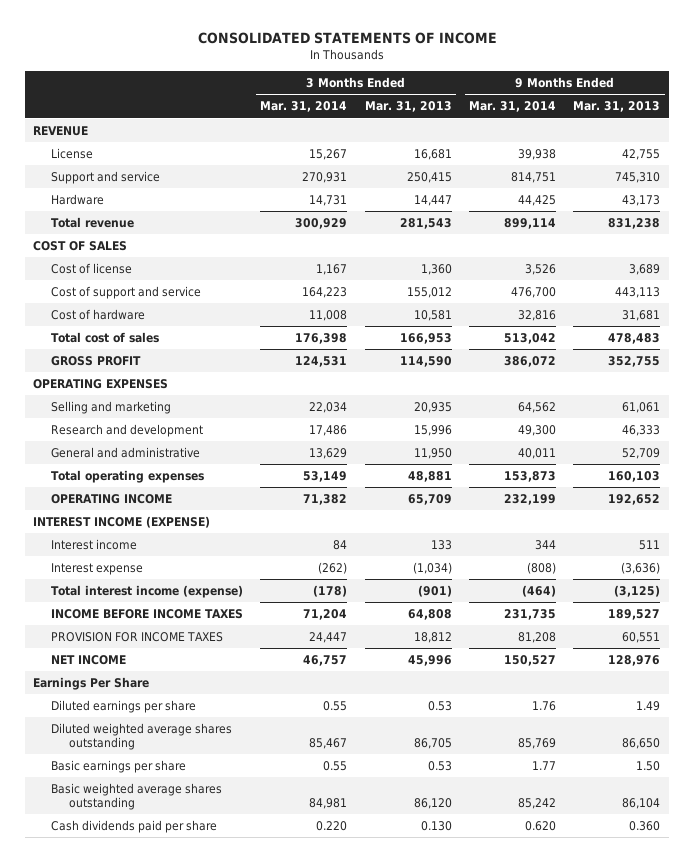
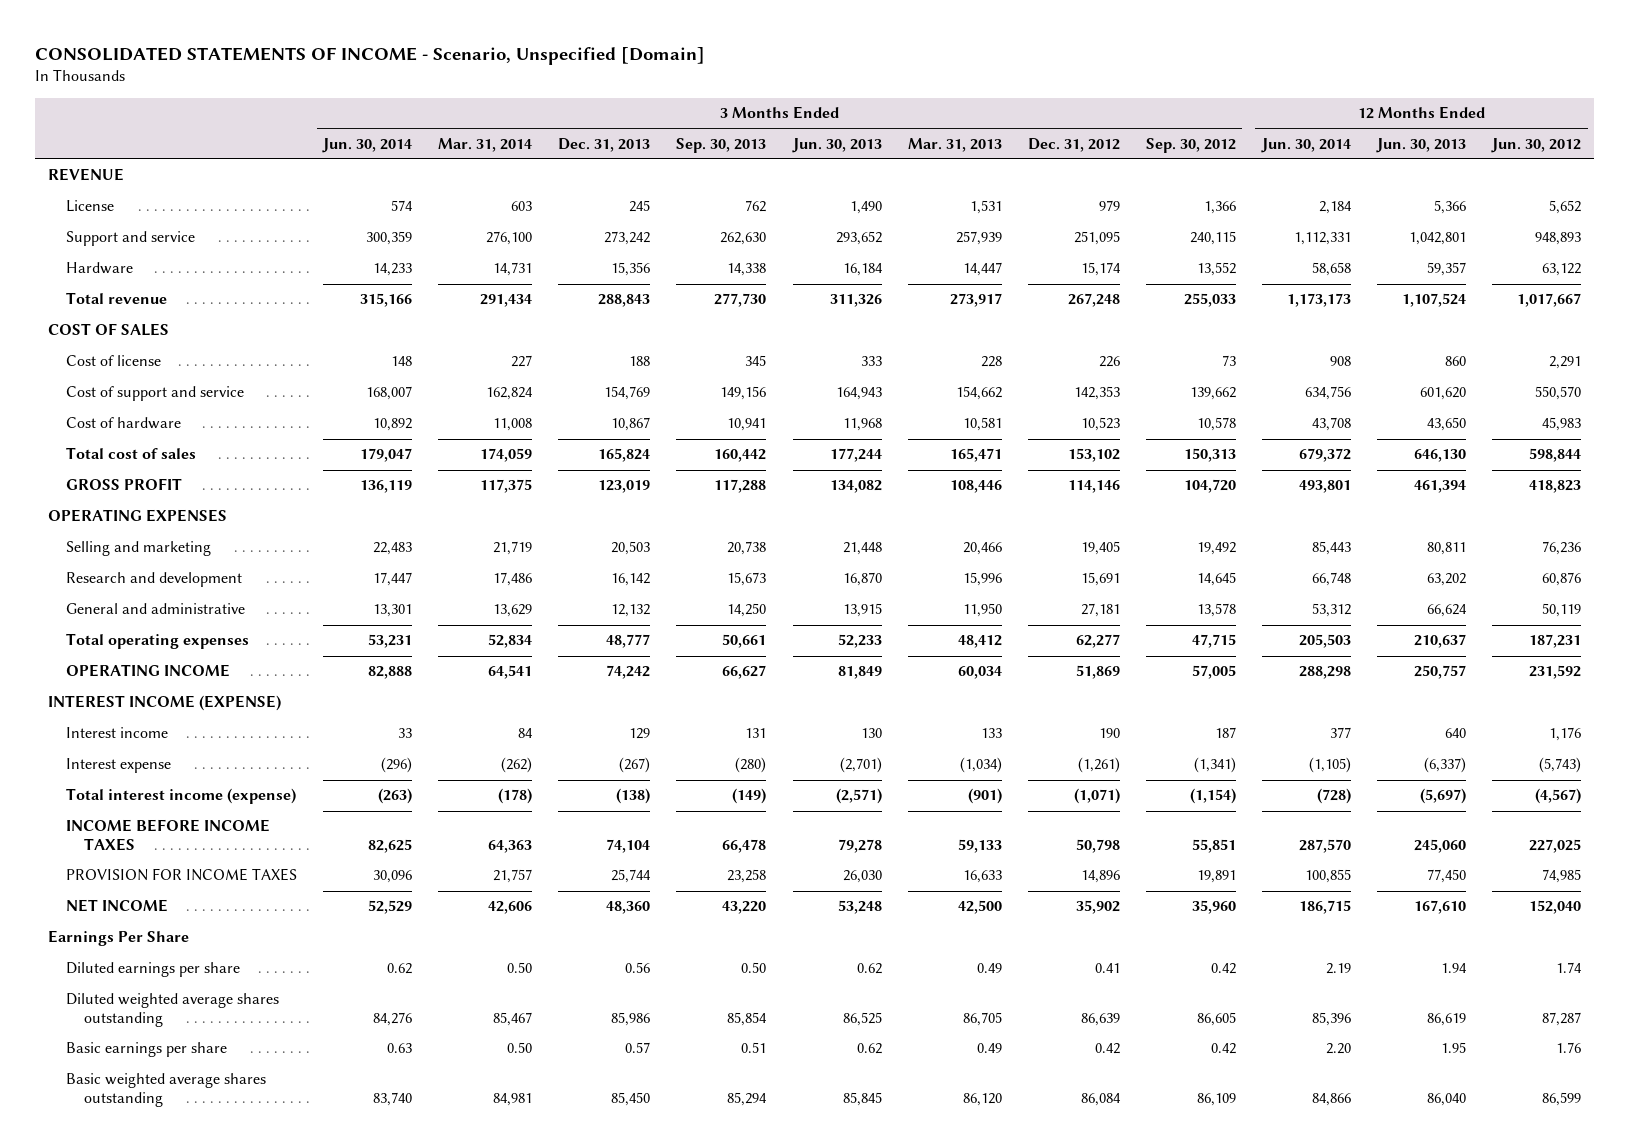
- CONSOLIDATED STATEMENTS OF INCOME
+ CONSOLIDATED STATEMENTS OF INCOME - Scenario, Unspecified [Domain]
- | 3 Months Ended Mar. 31, 2014 | 3 Months Ended Mar. 31, 2013 | 9 Months Ended Mar. 31, 2014 | 9 Months Ended Mar. 31, 2013
+ | 3 Months Ended Jun. 30, 2014 | 3 Months Ended Mar. 31, 2014 | 3 Months Ended Dec. 31, 2013 | 3 Months Ended Sep. 30, 2013 | 3 Months Ended Jun. 30, 2013 | 3 Months Ended Mar. 31, 2013 | 3 Months Ended Dec. 31, 2012 | 3 Months Ended Sep. 30, 2012 | 12 Months Ended Jun. 30, 2014 | 12 Months Ended Jun. 30, 2013 | 12 Months Ended Jun. 30, 2012
- License | 15,267 | 16,681 | 39,938 | 42,755
- Support and service | 270,931 | 250,415 | 814,751 | 745,310
+ License | 574 | 603 | 245 | 762 | 1,490 | 1,531 | 979 | 1,366 | 2,184 | 5,366 | 5,652
+ Support and service | 300,359 | 276,100 | 273,242 | 262,630 | 293,652 | 257,939 | 251,095 | 240,115 | 1,112,331 | 1,042,801 | 948,893
- Total revenue | 300,929 | 281,543 | 899,114 | 831,238
+ Total revenue | 315,166 | 291,434 | 288,843 | 277,730 | 311,326 | 273,917 | 267,248 | 255,033 | 1,173,173 | 1,107,524 | 1,017,667
- Cost of license | 1,167 | 1,360 | 3,526 | 3,689
- Cost of support and service | 164,223 | 155,012 | 476,700 | 443,113
+ Cost of license | 148 | 227 | 188 | 345 | 333 | 228 | 226 | 73 | 908 | 860 | 2,291
+ Cost of support and service | 168,007 | 162,824 | 154,769 | 149,156 | 164,943 | 154,662 | 142,353 | 139,662 | 634,756 | 601,620 | 550,570
- Total cost of sales | 176,398 | 166,953 | 513,042 | 478,483
- GROSS PROFIT | 124,531 | 114,590 | 386,072 | 352,755
+ Total cost of sales | 179,047 | 174,059 | 165,824 | 160,442 | 177,244 | 165,471 | 153,102 | 150,313 | 679,372 | 646,130 | 598,844
+ GROSS PROFIT | 136,119 | 117,375 | 123,019 | 117,288 | 134,082 | 108,446 | 114,146 | 104,720 | 493,801 | 461,394 | 418,823
- Selling and marketing | 22,034 | 20,935 | 64,562 | 61,061
+ Selling and marketing | 22,483 | 21,719 | 20,503 | 20,738 | 21,448 | 20,466 | 19,405 | 19,492 | 85,443 | 80,811 | 76,236
- Total operating expenses | 53,149 | 48,881 | 153,873 | 160,103
- OPERATING INCOME | 71,382 | 65,709 | 232,199 | 192,652
+ Total operating expenses | 53,231 | 52,834 | 48,777 | 50,661 | 52,233 | 48,412 | 62,277 | 47,715 | 205,503 | 210,637 | 187,231
+ OPERATING INCOME | 82,888 | 64,541 | 74,242 | 66,627 | 81,849 | 60,034 | 51,869 | 57,005 | 288,298 | 250,757 | 231,592
- INCOME BEFORE INCOME TAXES | 71,204 | 64,808 | 231,735 | 189,527
- PROVISION FOR INCOME TAXES | 24,447 | 18,812 | 81,208 | 60,551
- NET INCOME | 46,757 | 45,996 | 150,527 | 128,976
+ INCOME BEFORE INCOME TAXES | 82,625 | 64,363 | 74,104 | 66,478 | 79,278 | 59,133 | 50,798 | 55,851 | 287,570 | 245,060 | 227,025
+ PROVISION FOR INCOME TAXES | 30,096 | 21,757 | 25,744 | 23,258 | 26,030 | 16,633 | 14,896 | 19,891 | 100,855 | 77,450 | 74,985
+ NET INCOME | 52,529 | 42,606 | 48,360 | 43,220 | 53,248 | 42,500 | 35,902 | 35,960 | 186,715 | 167,610 | 152,040
- Diluted earnings per share | 0.55 | 0.53 | 1.76 | 1.49
+ Diluted earnings per share | 0.62 | 0.50 | 0.56 | 0.50 | 0.62 | 0.49 | 0.41 | 0.42 | 2.19 | 1.94 | 1.74
- Basic earnings per share | 0.55 | 0.53 | 1.77 | 1.50
+ Basic earnings per share | 0.63 | 0.50 | 0.57 | 0.51 | 0.62 | 0.49 | 0.42 | 0.42 | 2.20 | 1.95 | 1.76
- Cash dividends paid per share | 0.220 | 0.130 | 0.620 | 0.360

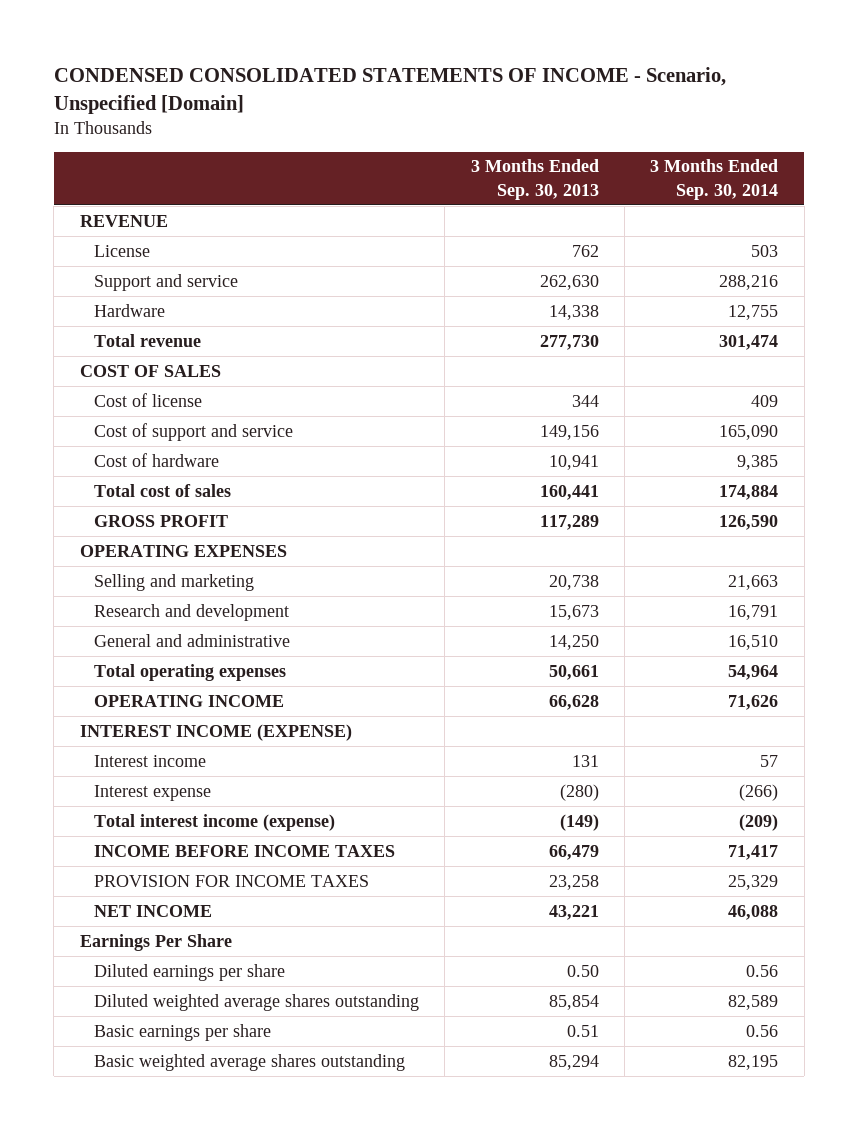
- CONSOLIDATED STATEMENTS OF INCOME - Scenario, Unspecified [Domain]
+ CONDENSED CONSOLIDATED STATEMENTS OF INCOME - Scenario, Unspecified [Domain]
- | 3 Months Ended Jun. 30, 2014 | 3 Months Ended Mar. 31, 2014 | 3 Months Ended Dec. 31, 2013 | 3 Months Ended Sep. 30, 2013 | 3 Months Ended Jun. 30, 2013 | 3 Months Ended Mar. 31, 2013 | 3 Months Ended Dec. 31, 2012 | 3 Months Ended Sep. 30, 2012 | 12 Months Ended Jun. 30, 2014 | 12 Months Ended Jun. 30, 2013 | 12 Months Ended Jun. 30, 2012
+ | 3 Months Ended Sep. 30, 2013 | 3 Months Ended Sep. 30, 2014
- Cost of license | 148 | 227 | 188 | 345 | 333 | 228 | 226 | 73 | 908 | 860 | 2,291
+ Cost of license | 344 | 409
- Total cost of sales | 179,047 | 174,059 | 165,824 | 160,442 | 177,244 | 165,471 | 153,102 | 150,313 | 679,372 | 646,130 | 598,844
- GROSS PROFIT | 136,119 | 117,375 | 123,019 | 117,288 | 134,082 | 108,446 | 114,146 | 104,720 | 493,801 | 461,394 | 418,823
+ Total cost of sales | 160,441 | 174,884
+ GROSS PROFIT | 117,289 | 126,590
- OPERATING INCOME | 82,888 | 64,541 | 74,242 | 66,627 | 81,849 | 60,034 | 51,869 | 57,005 | 288,298 | 250,757 | 231,592
+ OPERATING INCOME | 66,628 | 71,626
- INCOME BEFORE INCOME TAXES | 82,625 | 64,363 | 74,104 | 66,478 | 79,278 | 59,133 | 50,798 | 55,851 | 287,570 | 245,060 | 227,025
+ INCOME BEFORE INCOME TAXES | 66,479 | 71,417
- NET INCOME | 52,529 | 42,606 | 48,360 | 43,220 | 53,248 | 42,500 | 35,902 | 35,960 | 186,715 | 167,610 | 152,040
+ NET INCOME | 43,221 | 46,088

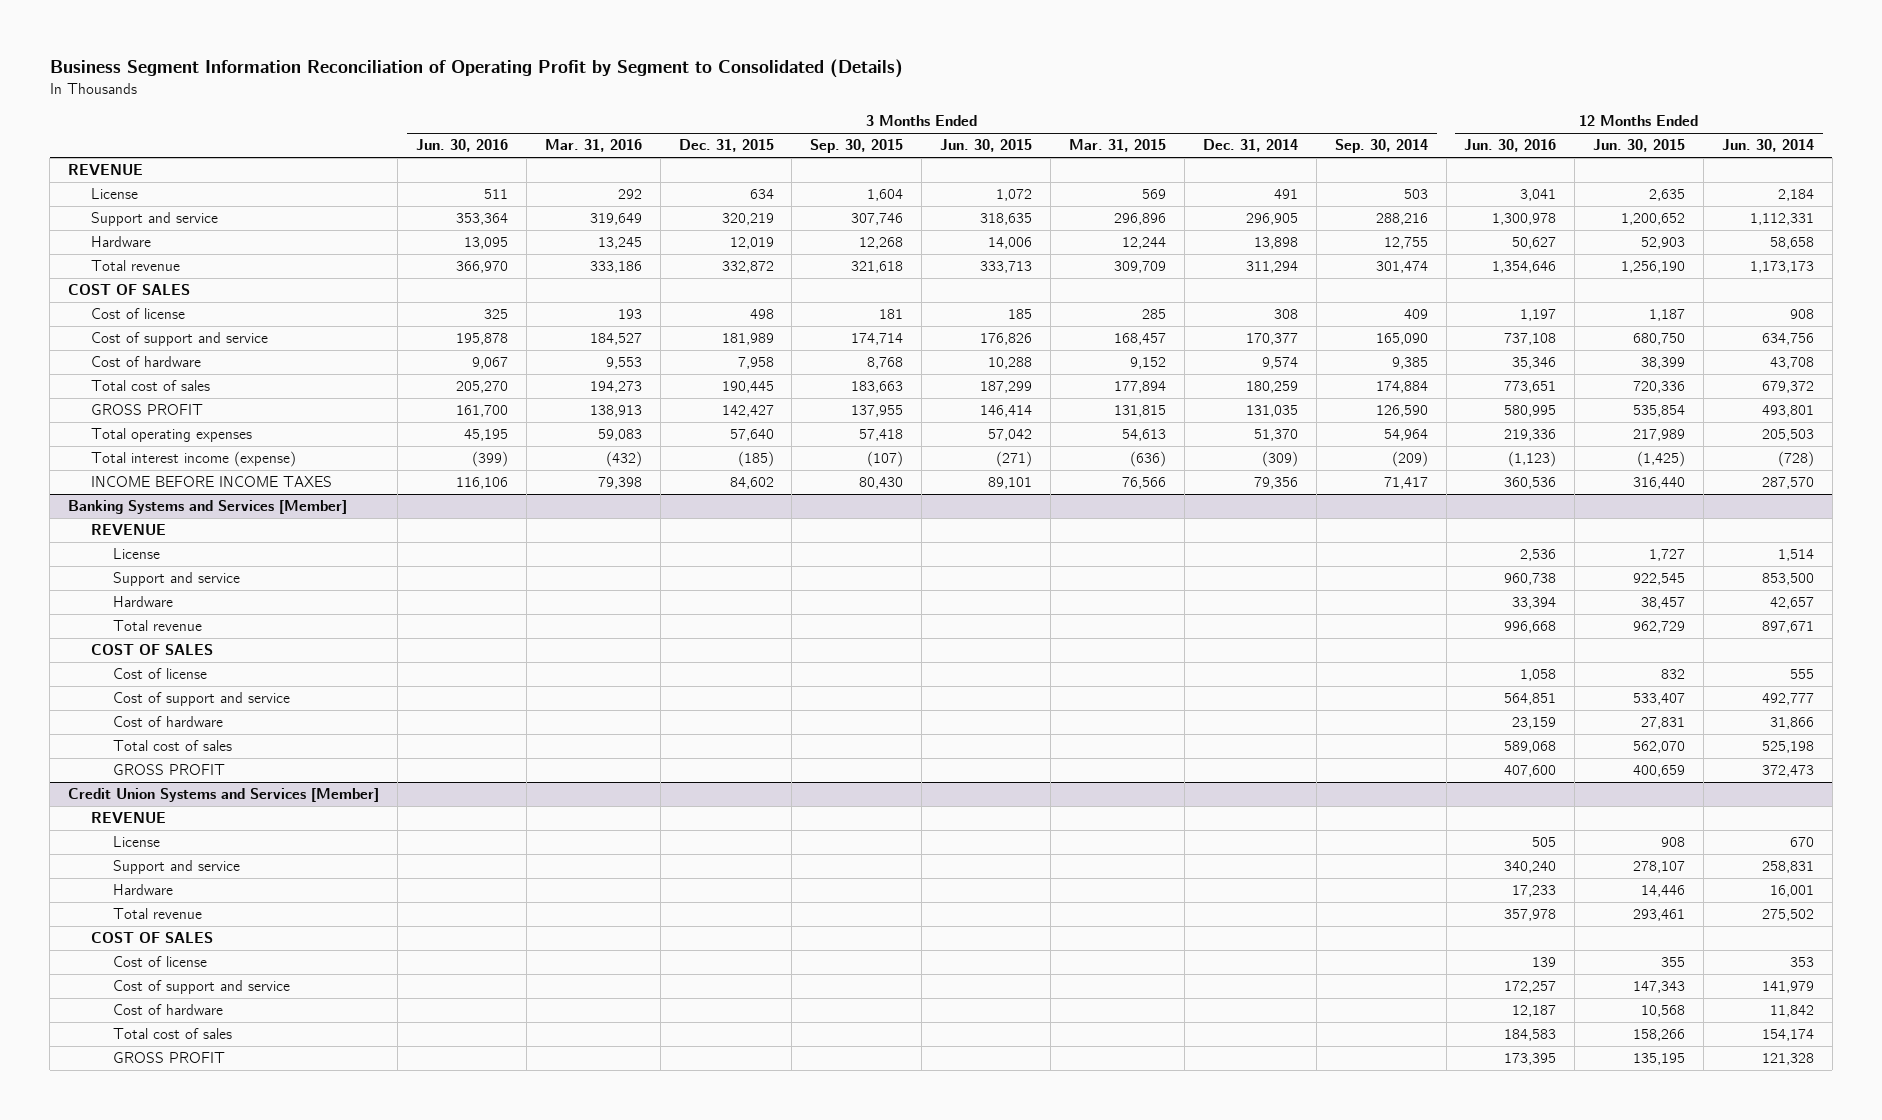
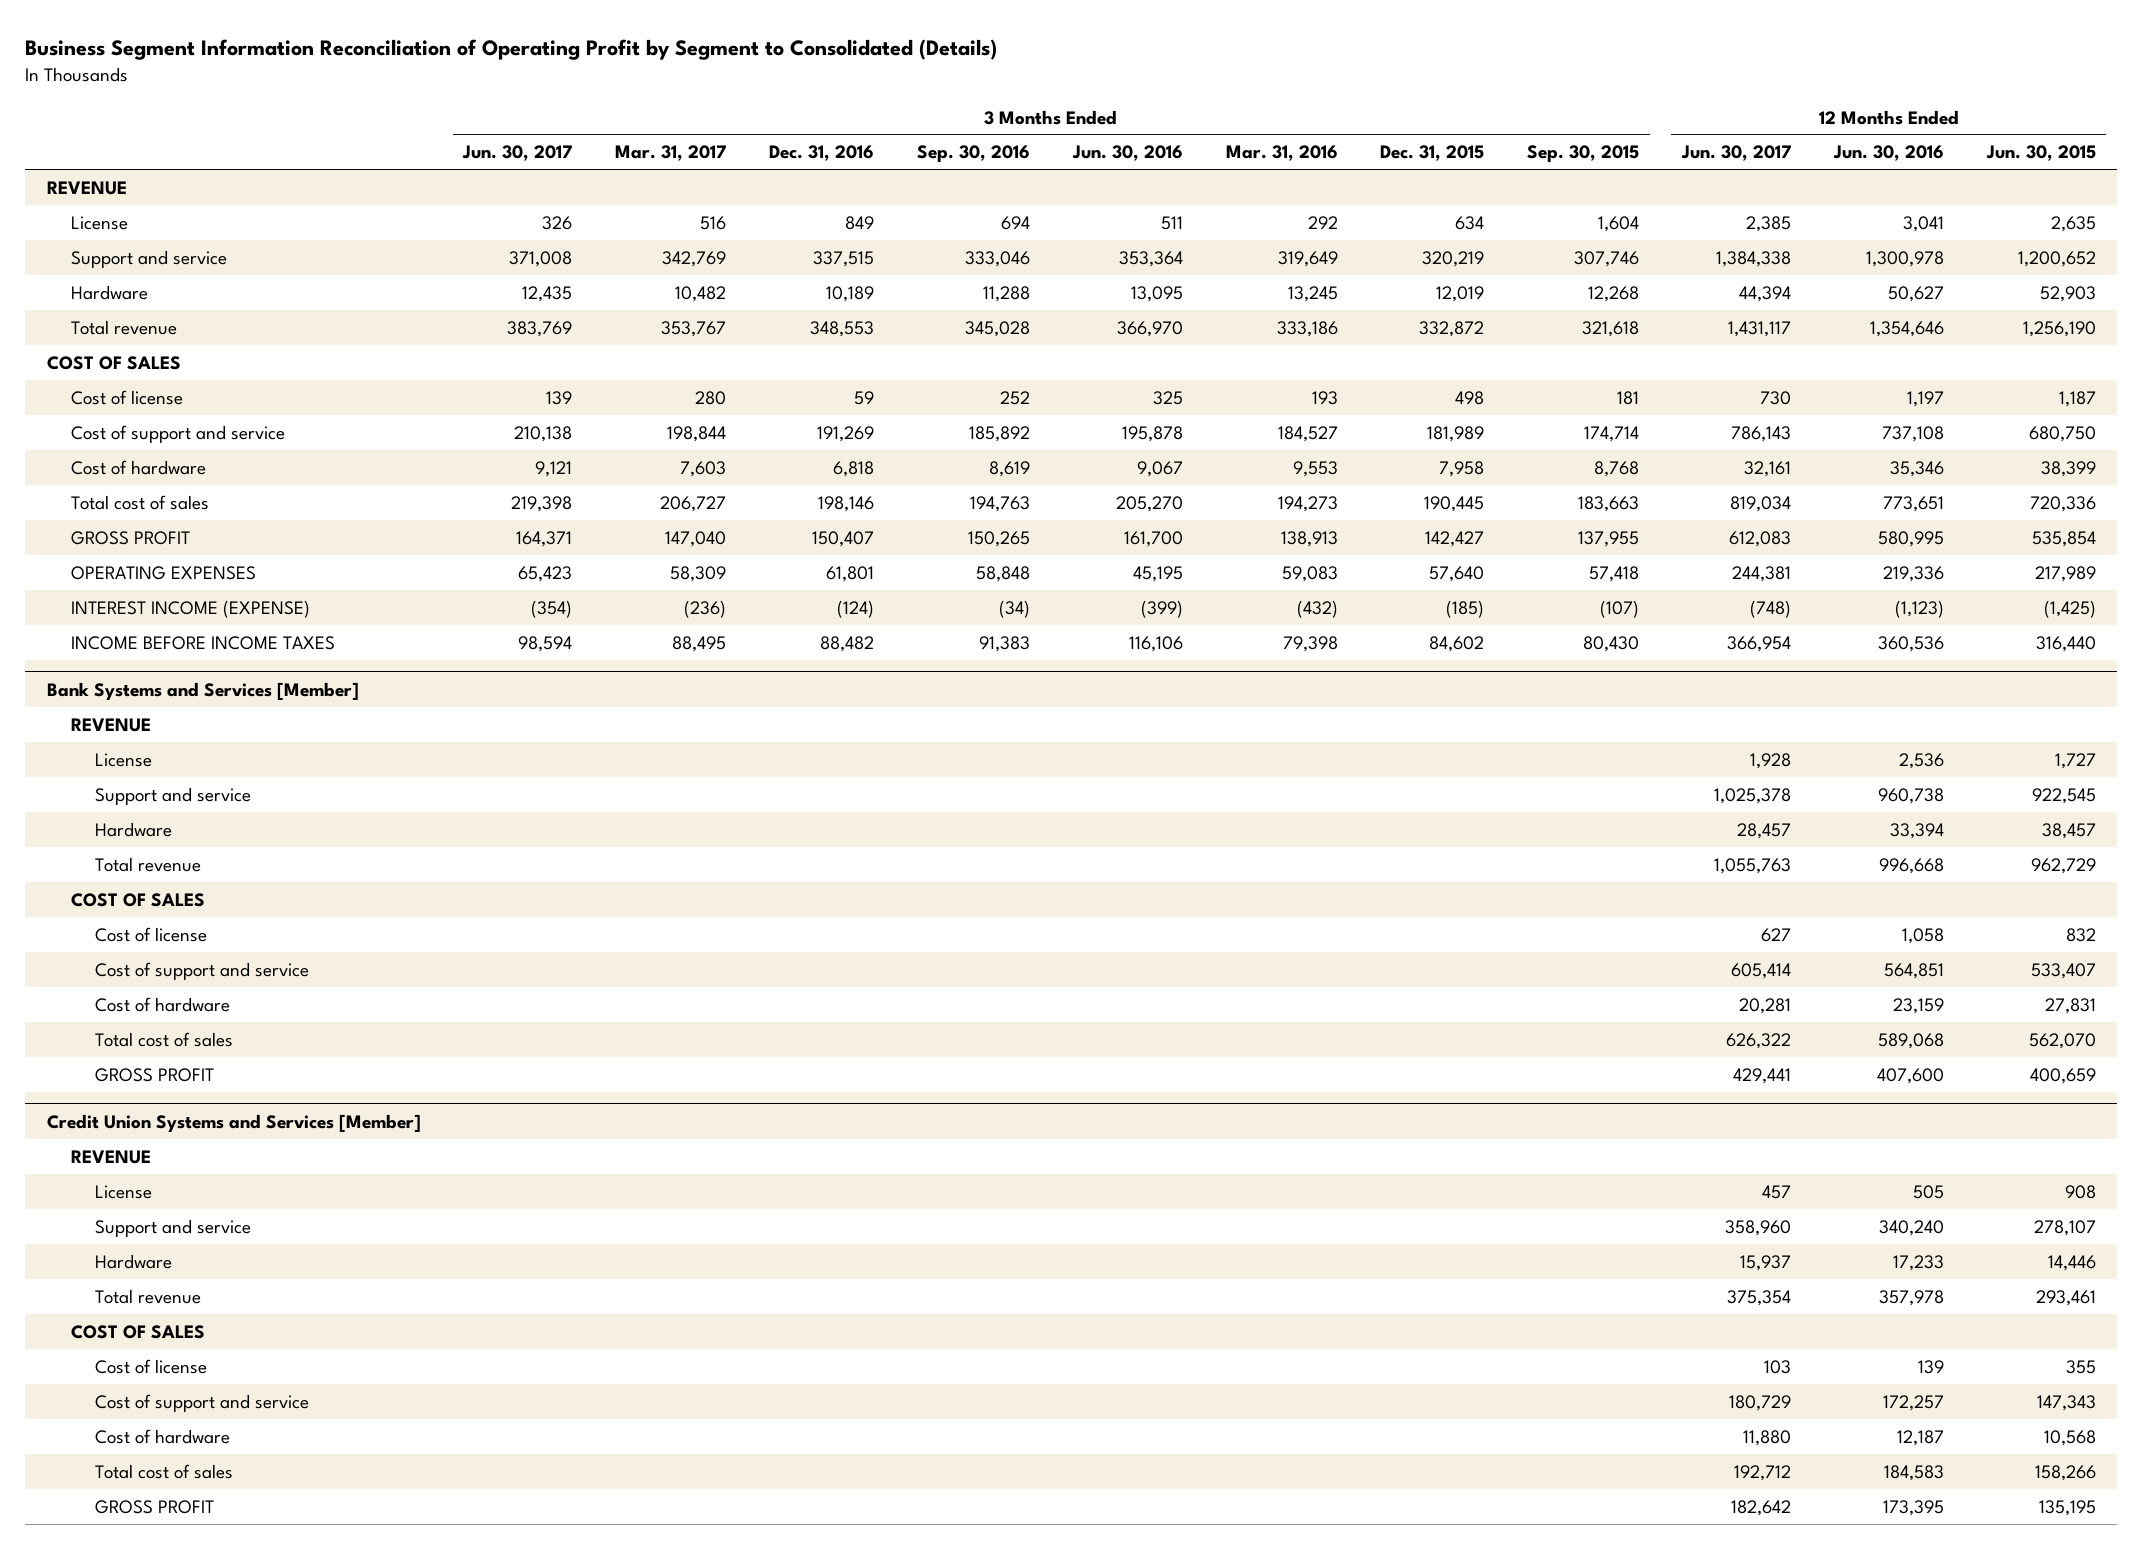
- | 3 Months Ended Jun. 30, 2016 | 3 Months Ended Mar. 31, 2016 | 3 Months Ended Dec. 31, 2015 | 3 Months Ended Sep. 30, 2015 | 3 Months Ended Jun. 30, 2015 | 3 Months Ended Mar. 31, 2015 | 3 Months Ended Dec. 31, 2014 | 3 Months Ended Sep. 30, 2014 | 12 Months Ended Jun. 30, 2016 | 12 Months Ended Jun. 30, 2015 | 12 Months Ended Jun. 30, 2014
+ | 3 Months Ended Jun. 30, 2017 | 3 Months Ended Mar. 31, 2017 | 3 Months Ended Dec. 31, 2016 | 3 Months Ended Sep. 30, 2016 | 3 Months Ended Jun. 30, 2016 | 3 Months Ended Mar. 31, 2016 | 3 Months Ended Dec. 31, 2015 | 3 Months Ended Sep. 30, 2015 | 12 Months Ended Jun. 30, 2017 | 12 Months Ended Jun. 30, 2016 | 12 Months Ended Jun. 30, 2015
- Total operating expenses | 45,195 | 59,083 | 57,640 | 57,418 | 57,042 | 54,613 | 51,370 | 54,964 | 219,336 | 217,989 | 205,503
- Total interest income (expense) | (399) | (432) | (185) | (107) | (271) | (636) | (309) | (209) | (1,123) | (1,425) | (728)
+ OPERATING EXPENSES | 65,423 | 58,309 | 61,801 | 58,848 | 45,195 | 59,083 | 57,640 | 57,418 | 244,381 | 219,336 | 217,989
+ INTEREST INCOME (EXPENSE) | (354) | (236) | (124) | (34) | (399) | (432) | (185) | (107) | (748) | (1,123) | (1,425)
- Banking Systems and Services [Member]
+ Bank Systems and Services [Member]

